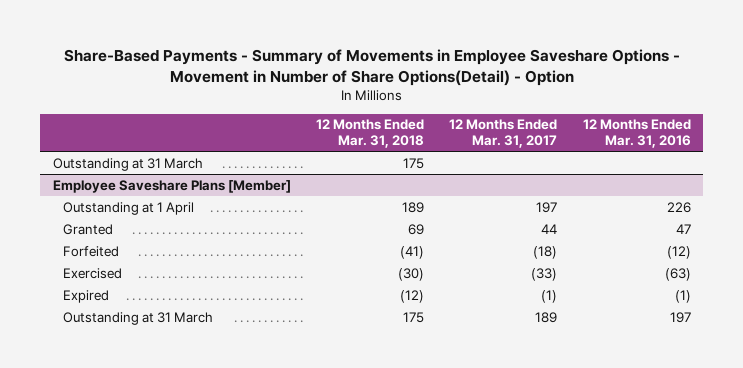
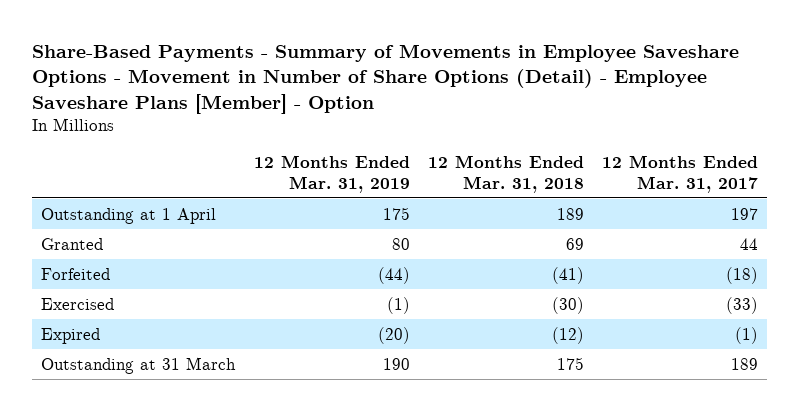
- Share-Based Payments - Summary of Movements in Employee Saveshare Options - Movement in Number of Share Options(Detail) - Option
+ Share-Based Payments - Summary of Movements in Employee Saveshare Options - Movement in Number of Share Options (Detail) - Employee Saveshare Plans [Member] - Option
- | 12 Months Ended Mar. 31, 2018 | 12 Months Ended Mar. 31, 2017 | 12 Months Ended Mar. 31, 2016
+ | 12 Months Ended Mar. 31, 2019 | 12 Months Ended Mar. 31, 2018 | 12 Months Ended Mar. 31, 2017
- Outstanding at 31 March | 175 | |
- Employee Saveshare Plans [Member]

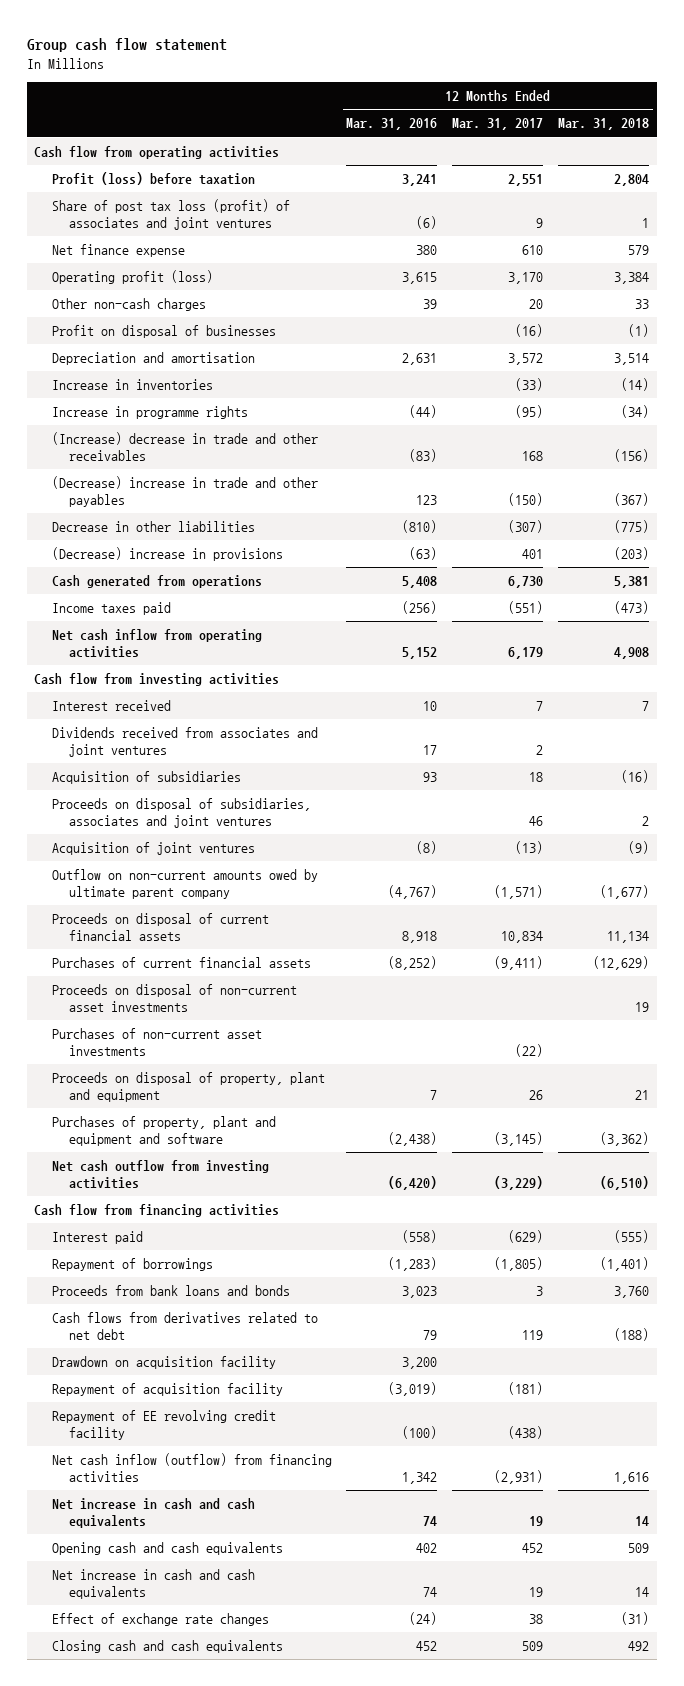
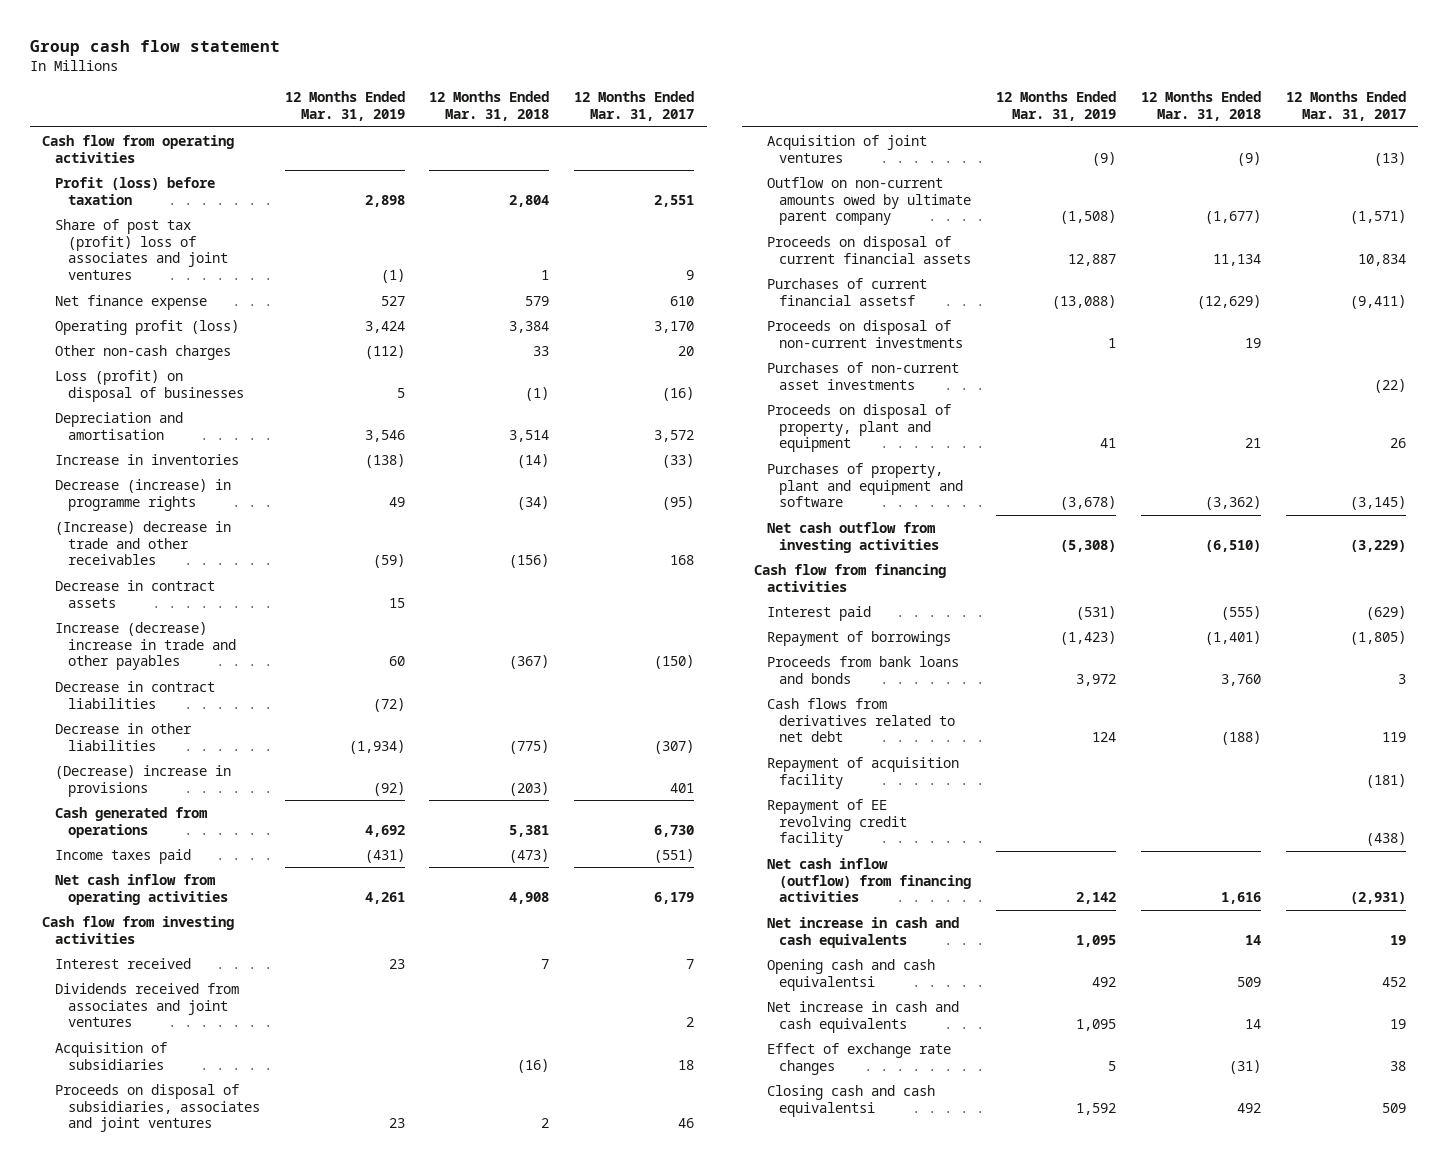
- | 12 Months Ended Mar. 31, 2016 | 12 Months Ended Mar. 31, 2017 | 12 Months Ended Mar. 31, 2018
+ | 12 Months Ended Mar. 31, 2019 | 12 Months Ended Mar. 31, 2018 | 12 Months Ended Mar. 31, 2017
- Share of post tax loss (profit) of associates and joint ventures | (6) | 9 | 1
+ Share of post tax (profit) loss of associates and joint ventures | (1) | 1 | 9
- Profit on disposal of businesses | | (16) | (1)
+ Loss (profit) on disposal of businesses | 5 | (1) | (16)
- Increase in programme rights | (44) | (95) | (34)
+ Decrease (increase) in programme rights | 49 | (34) | (95)
- (Decrease) increase in trade and other payables | 123 | (150) | (367)
+ Decrease in contract assets | 15 | |
+ Increase (decrease) increase in trade and other payables | 60 | (367) | (150)
+ Decrease in contract liabilities | (72) | |
- Purchases of current financial assets | (8,252) | (9,411) | (12,629)
- Proceeds on disposal of non-current asset investments | | | 19
+ Purchases of current financial assetsf | (13,088) | (12,629) | (9,411)
+ Proceeds on disposal of non-current investments | 1 | 19 |
- Drawdown on acquisition facility | 3,200 | |
- Opening cash and cash equivalents | 402 | 452 | 509
+ Opening cash and cash equivalentsi | 492 | 509 | 452
- Closing cash and cash equivalents | 452 | 509 | 492
+ Closing cash and cash equivalentsi | 1,592 | 492 | 509

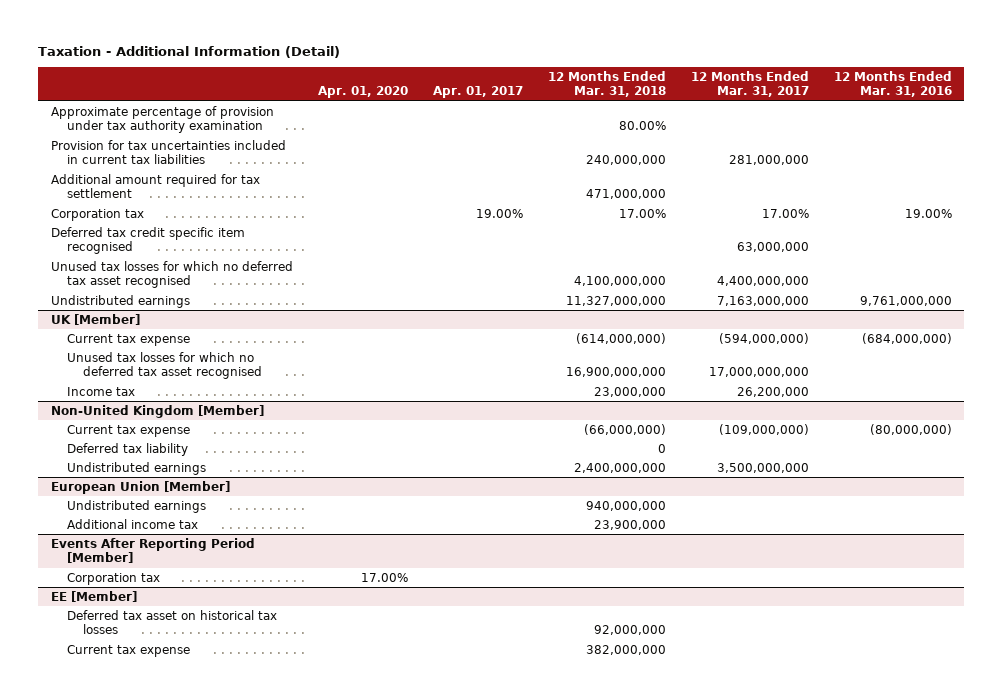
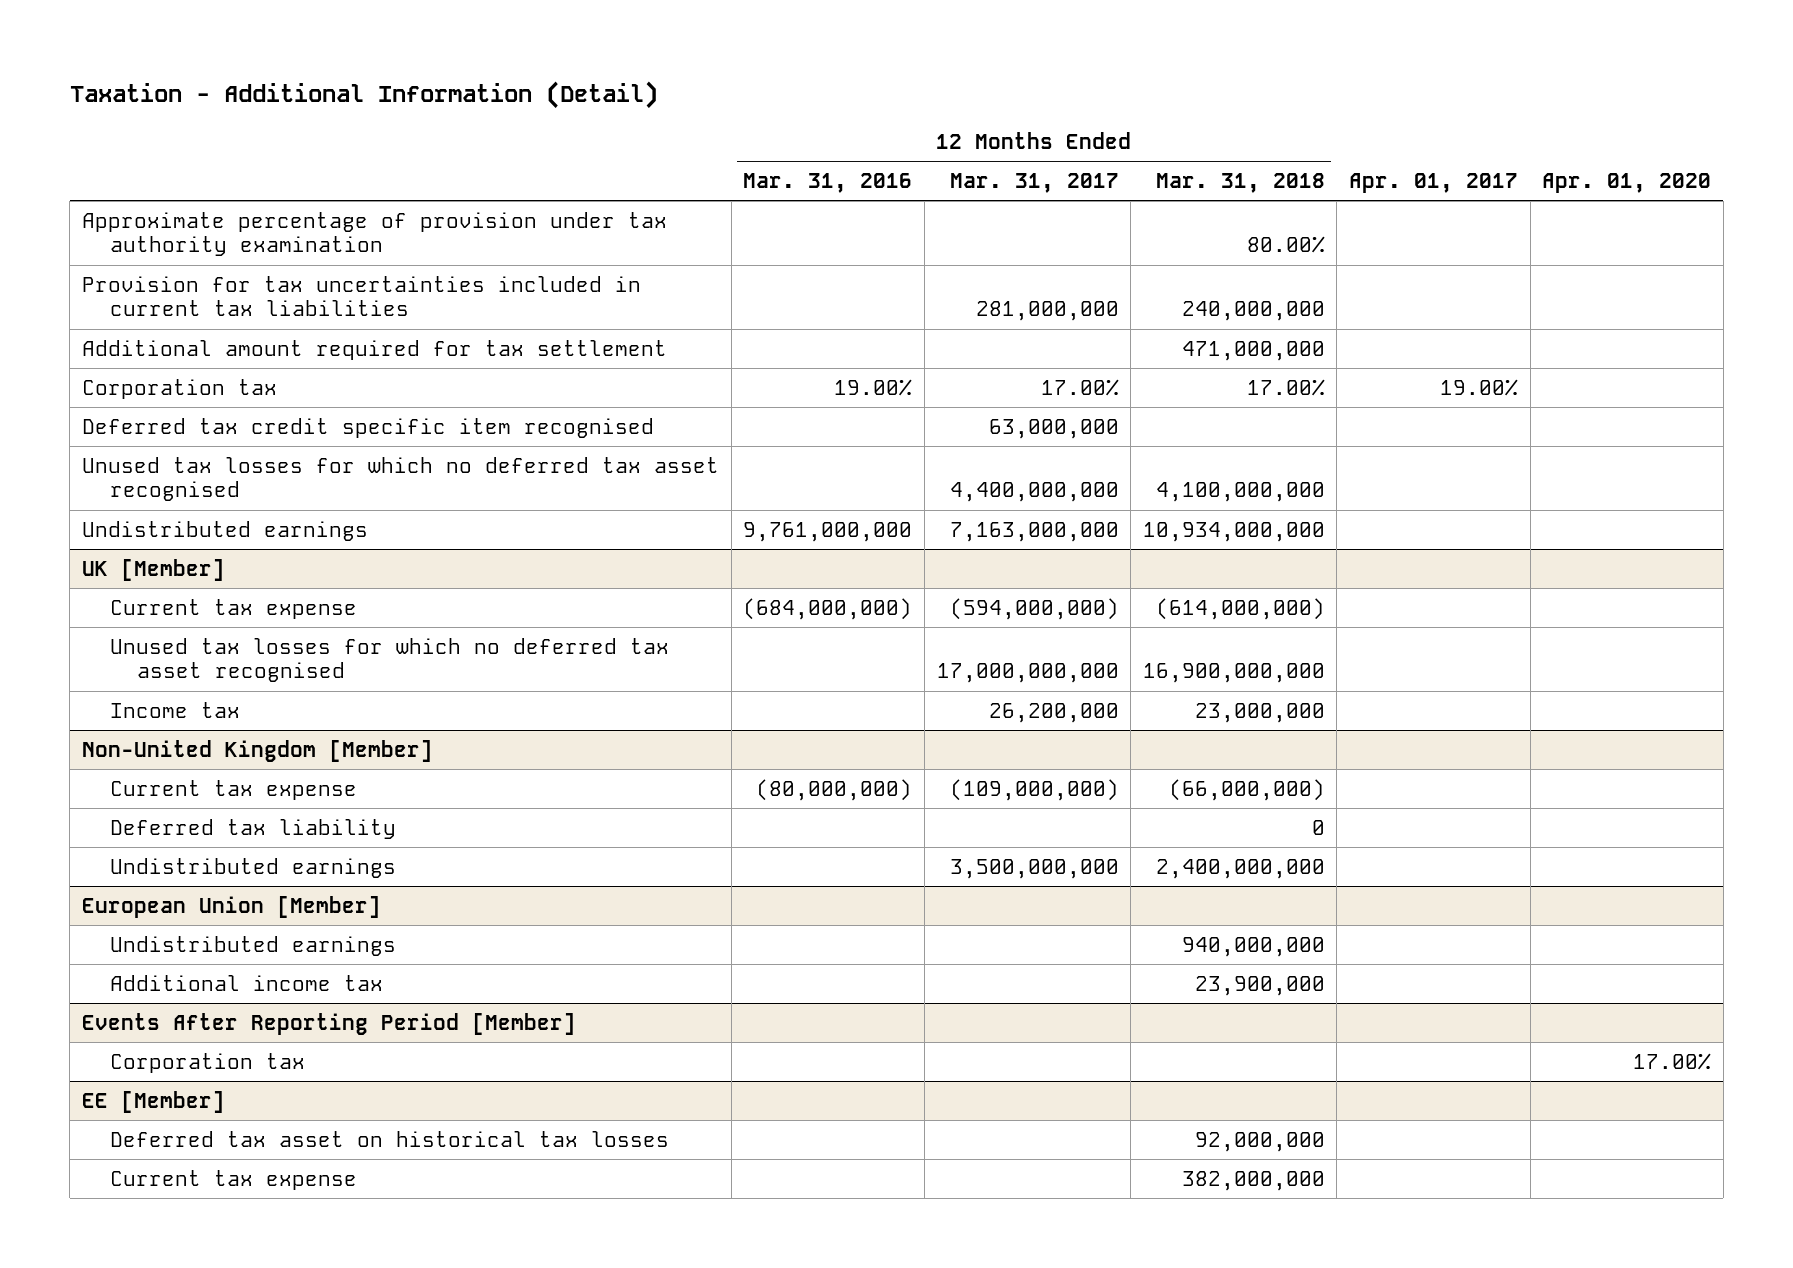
- | Apr. 01, 2020 | Apr. 01, 2017 | 12 Months Ended Mar. 31, 2018 | 12 Months Ended Mar. 31, 2017 | 12 Months Ended Mar. 31, 2016
+ | 12 Months Ended Mar. 31, 2016 | 12 Months Ended Mar. 31, 2017 | 12 Months Ended Mar. 31, 2018 | Apr. 01, 2017 | Apr. 01, 2020
- Undistributed earnings | | | 11,327,000,000 | 7,163,000,000 | 9,761,000,000
+ Undistributed earnings | 9,761,000,000 | 7,163,000,000 | 10,934,000,000 | |

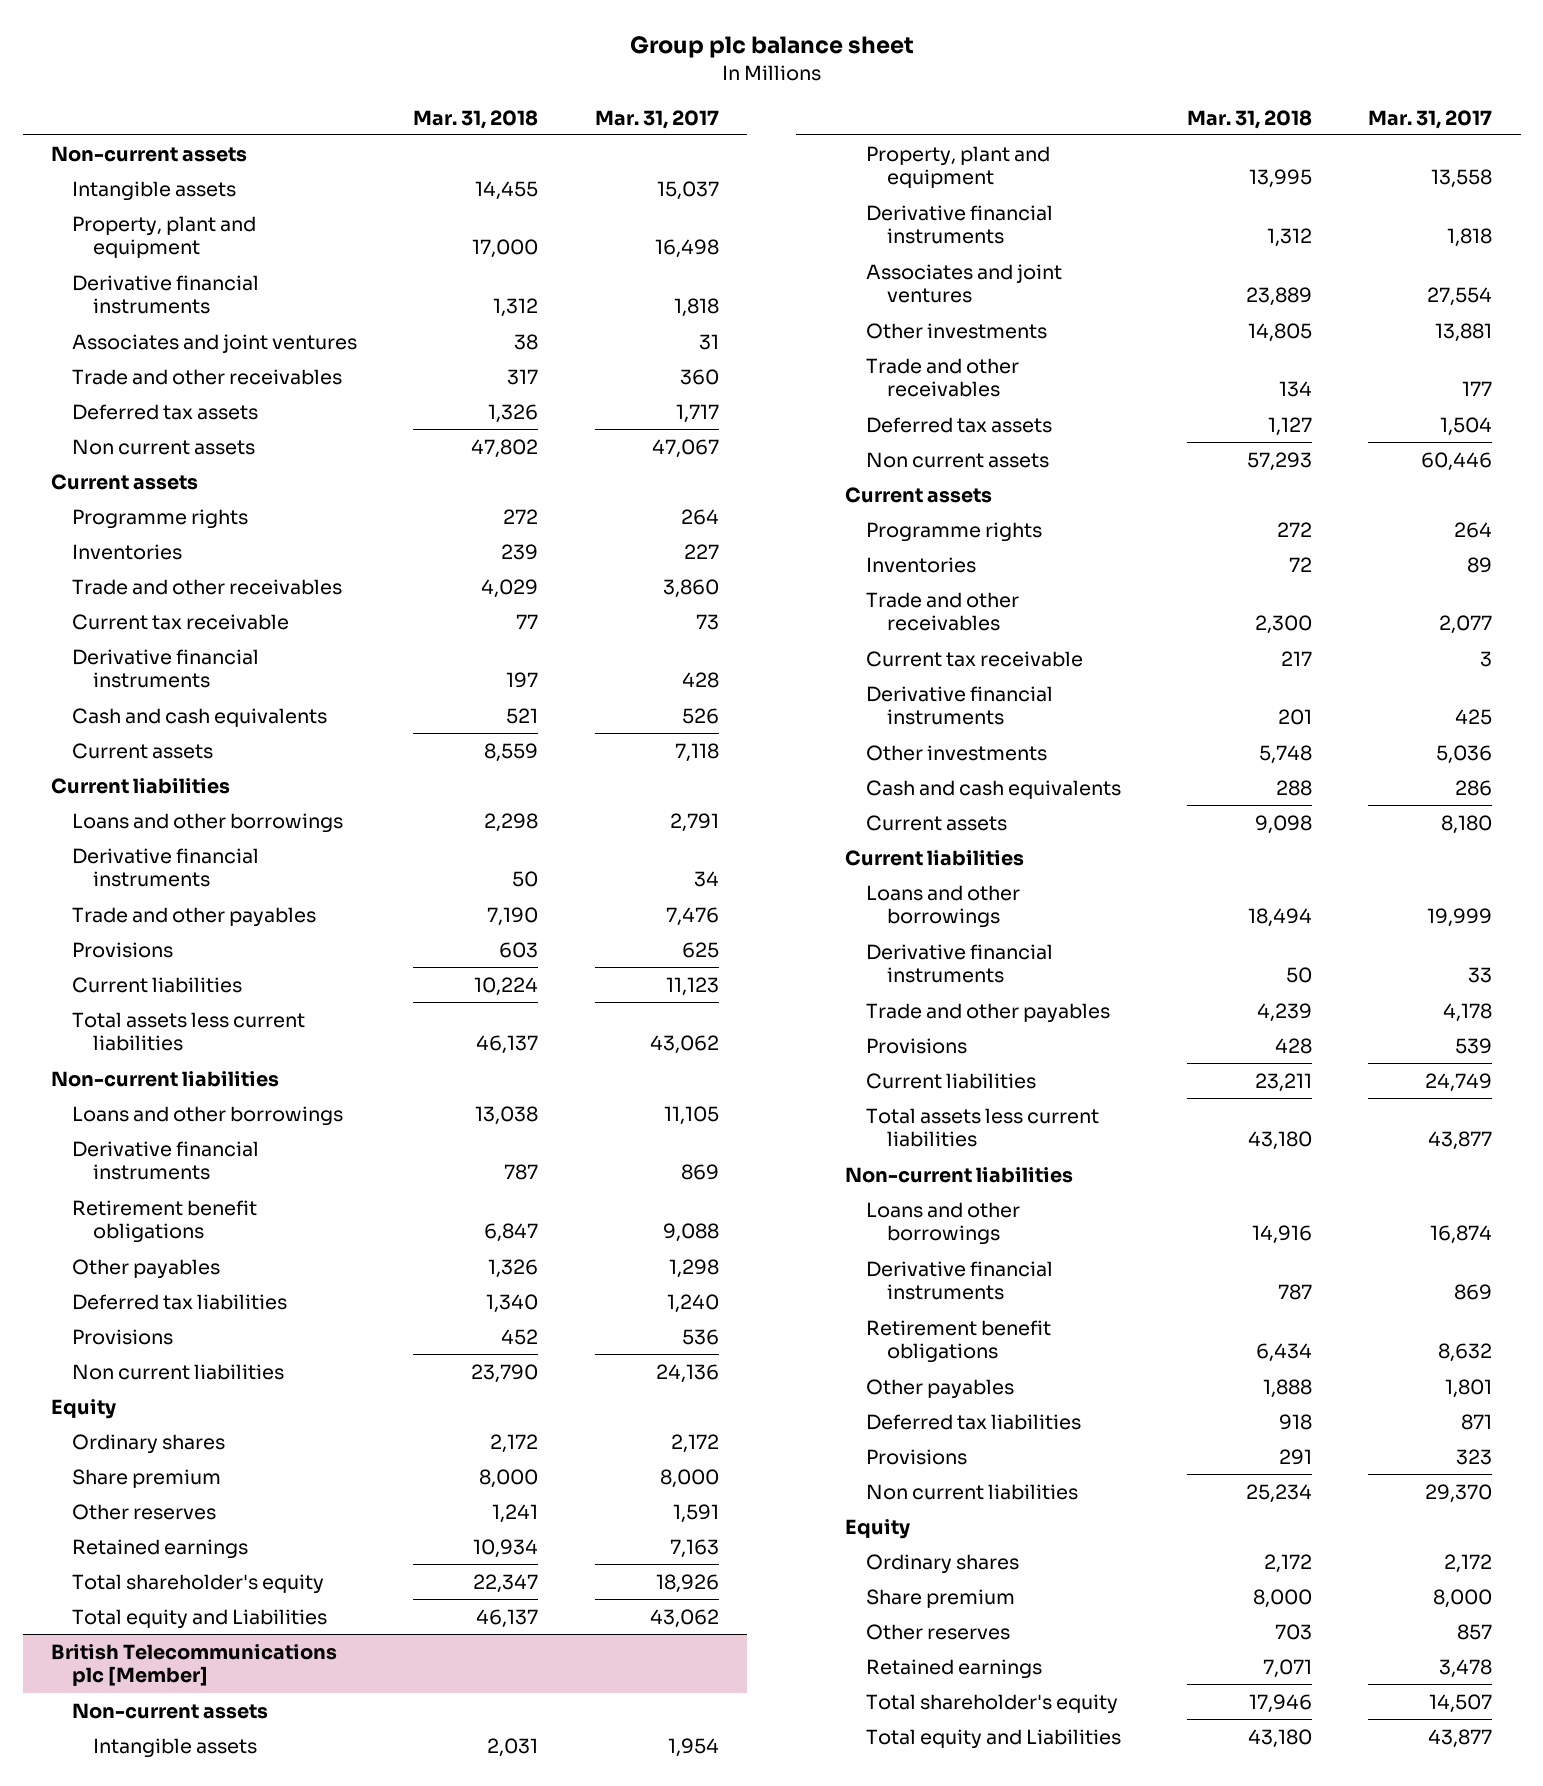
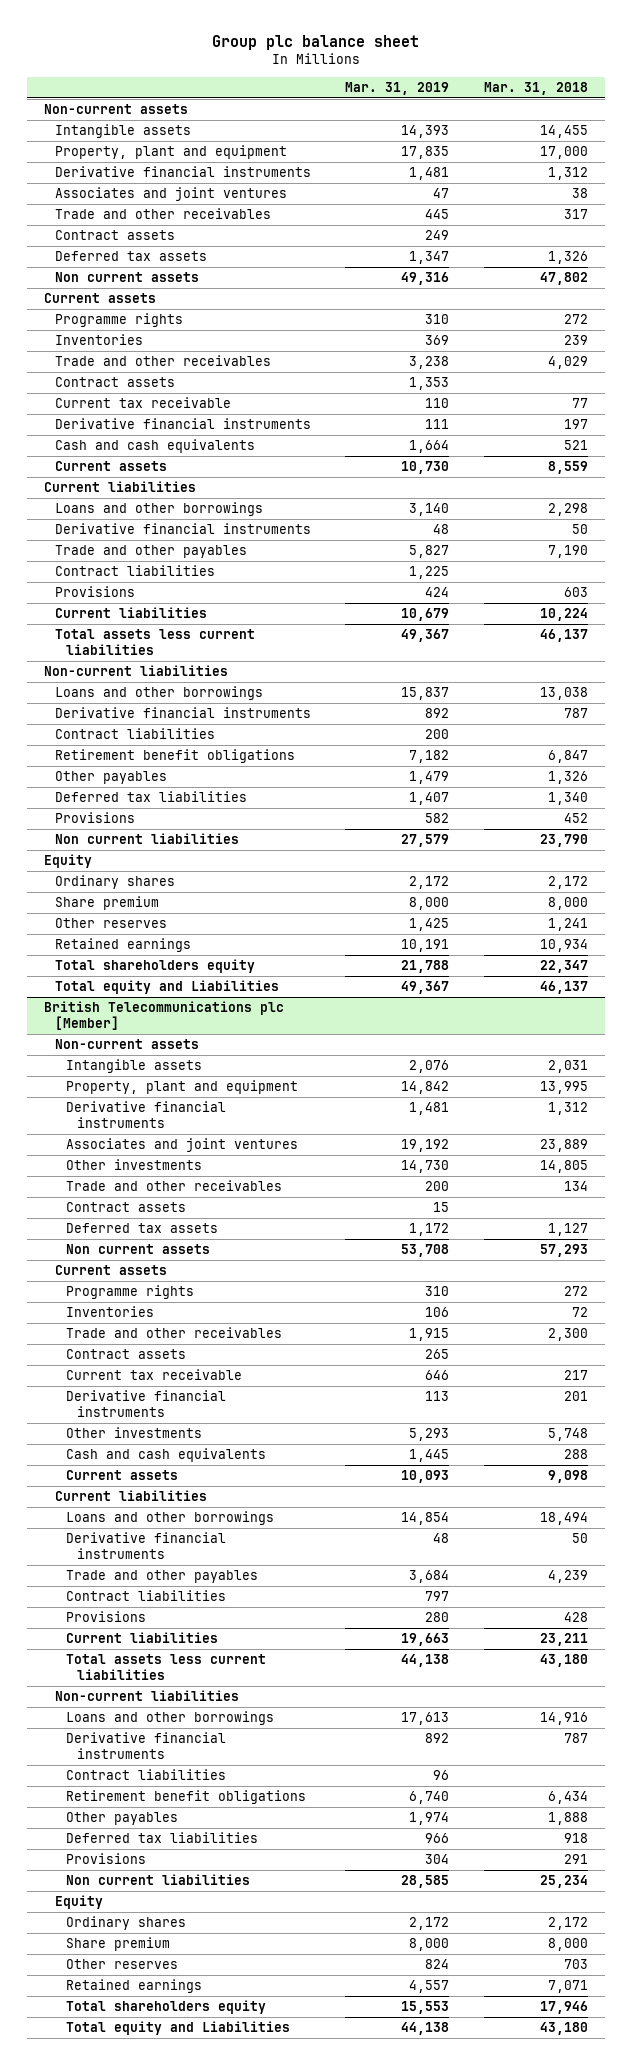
- | Mar. 31, 2018 | Mar. 31, 2017
+ | Mar. 31, 2019 | Mar. 31, 2018
+ Contract assets | 249 |
+ Contract assets | 1,353 |
+ Contract liabilities | 1,225 |
+ Contract liabilities | 200 |
- Total shareholder's equity | 22,347 | 18,926
+ Total shareholders equity | 21,788 | 22,347
@ British Telecommunications plc [Member]
+ Contract assets | 15 |
+ Contract assets | 265 |
+ Contract liabilities | 797 |
+ Contract liabilities | 96 |
- Total shareholder's equity | 17,946 | 14,507
+ Total shareholders equity | 15,553 | 17,946

